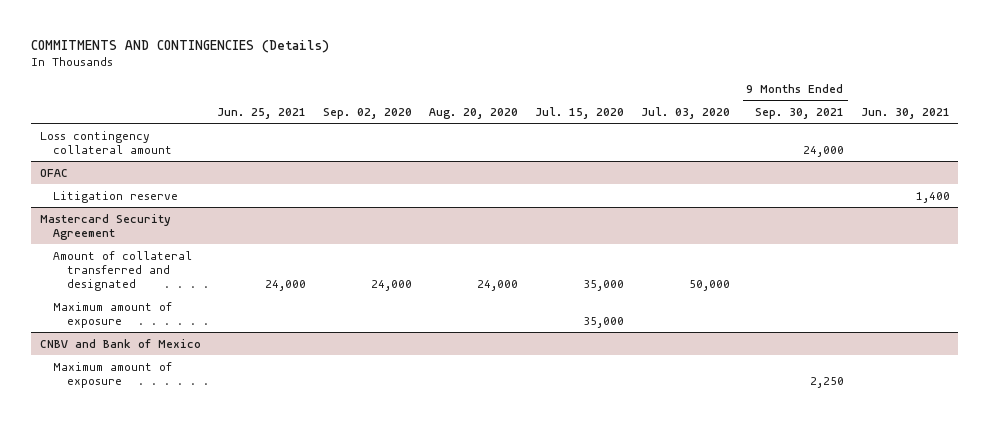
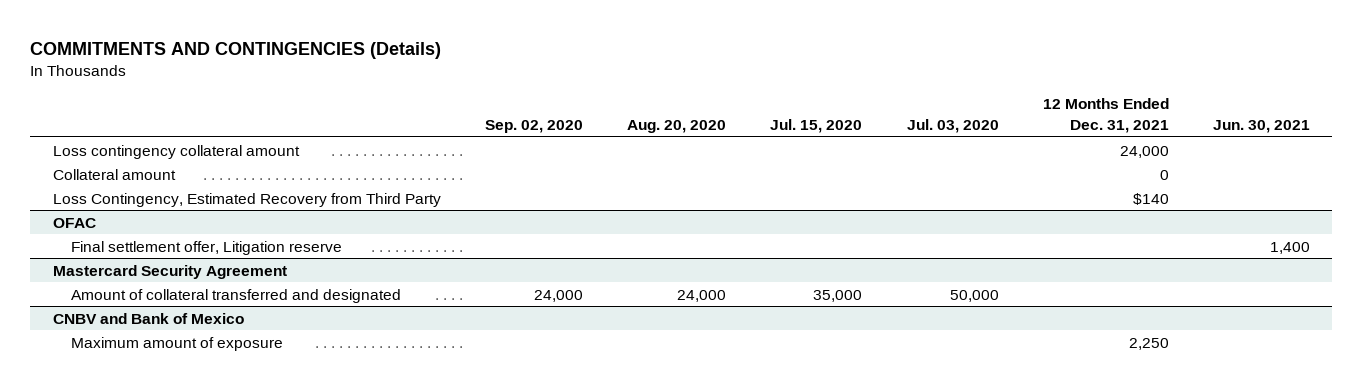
- | Jun. 25, 2021 | Sep. 02, 2020 | Aug. 20, 2020 | Jul. 15, 2020 | Jul. 03, 2020 | 9 Months Ended Sep. 30, 2021 | Jun. 30, 2021
+ | Sep. 02, 2020 | Aug. 20, 2020 | Jul. 15, 2020 | Jul. 03, 2020 | 12 Months Ended Dec. 31, 2021 | Jun. 30, 2021
+ Collateral amount | | | | | 0 |
+ Loss Contingency, Estimated Recovery from Third Party | | | | | $140 |
@ OFAC
- Litigation reserve | | | | | | | 1,400
+ Final settlement offer, Litigation reserve | | | | | | 1,400
@ Mastercard Security Agreement
- Maximum amount of exposure | | | | 35,000 | | |

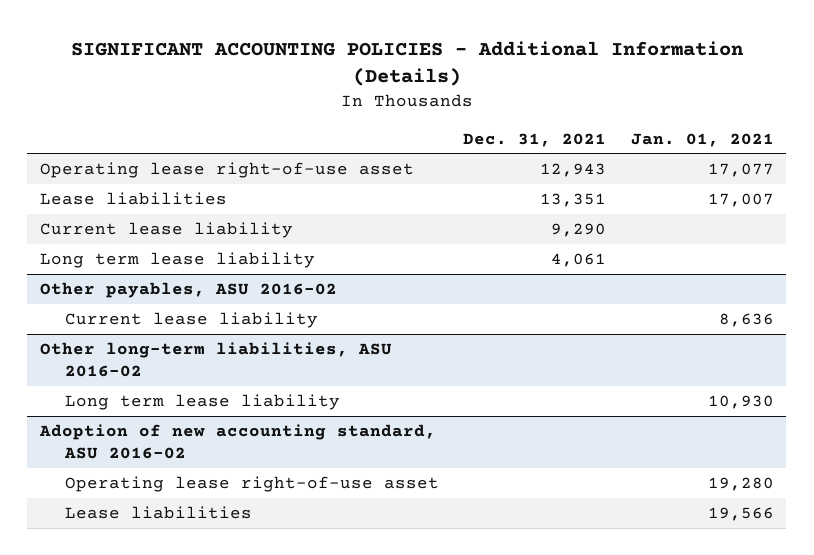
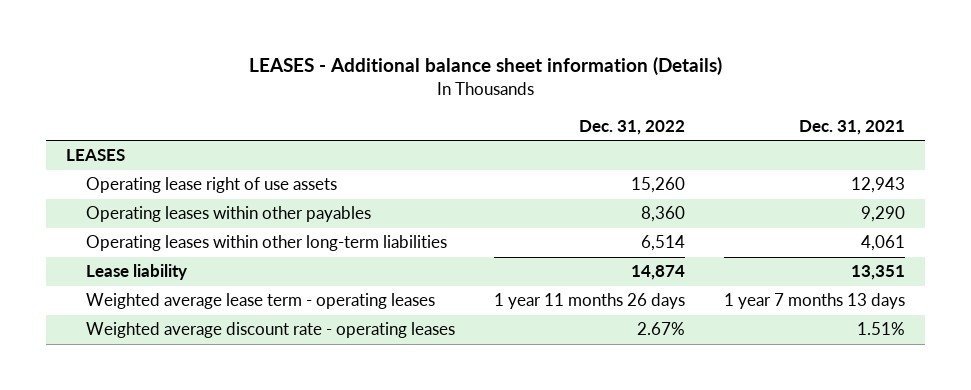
- SIGNIFICANT ACCOUNTING POLICIES - Additional Information (Details)
+ LEASES - Additional balance sheet information (Details)
- | Dec. 31, 2021 | Jan. 01, 2021
+ | Dec. 31, 2022 | Dec. 31, 2021
- Operating lease right-of-use asset | 12,943 | 17,077
- Lease liabilities | 13,351 | 17,007
- Current lease liability | 9,290 |
- Long term lease liability | 4,061 |
- Other payables, ASU 2016-02
- Current lease liability | | 8,636
- Other long-term liabilities, ASU 2016-02
- Long term lease liability | | 10,930
- Adoption of new accounting standard, ASU 2016-02
- Operating lease right-of-use asset | | 19,280
- Lease liabilities | | 19,566
+ LEASES
+ Operating lease right of use assets | 15,260 | 12,943
+ Operating leases within other payables | 8,360 | 9,290
+ Operating leases within other long-term liabilities | 6,514 | 4,061
+ Lease liability | 14,874 | 13,351
+ Weighted average lease term - operating leases | 1 year 11 months 26 days | 1 year 7 months 13 days
+ Weighted average discount rate - operating leases | 2.67% | 1.51%

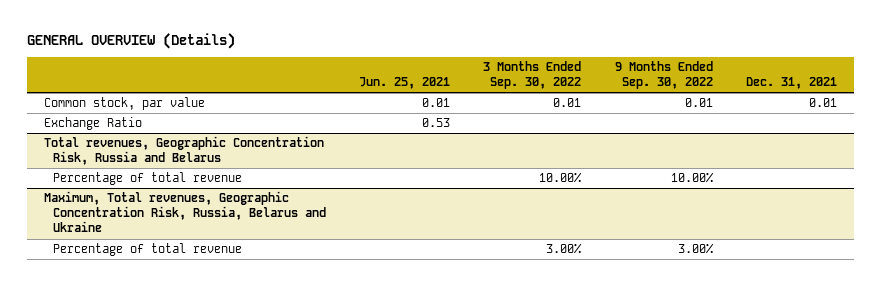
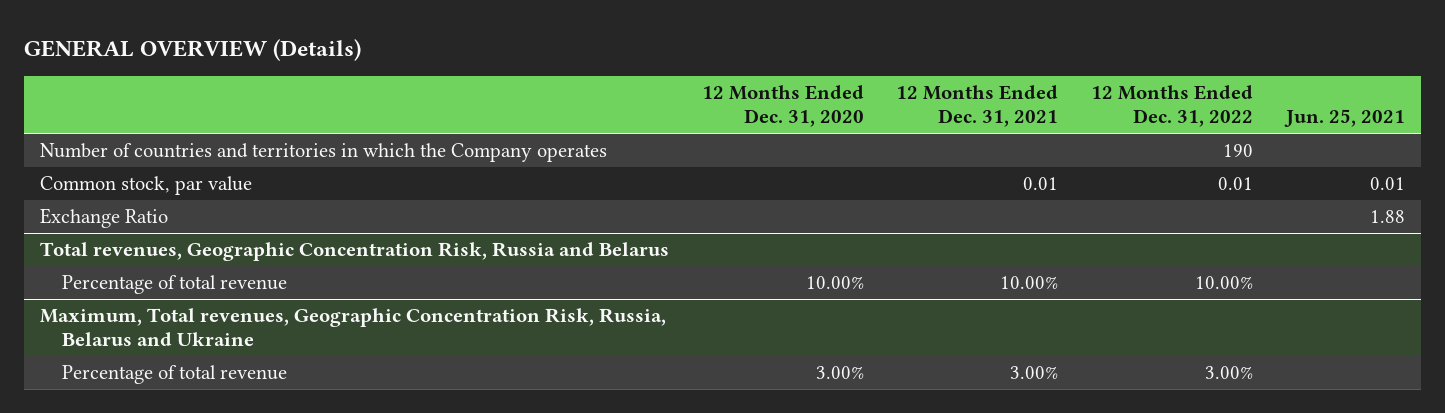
- | Jun. 25, 2021 | 3 Months Ended Sep. 30, 2022 | 9 Months Ended Sep. 30, 2022 | Dec. 31, 2021
+ | 12 Months Ended Dec. 31, 2020 | 12 Months Ended Dec. 31, 2021 | 12 Months Ended Dec. 31, 2022 | Jun. 25, 2021
+ Number of countries and territories in which the Company operates | | | 190 |
- Exchange Ratio | 0.53 | | |
+ Exchange Ratio | | | | 1.88

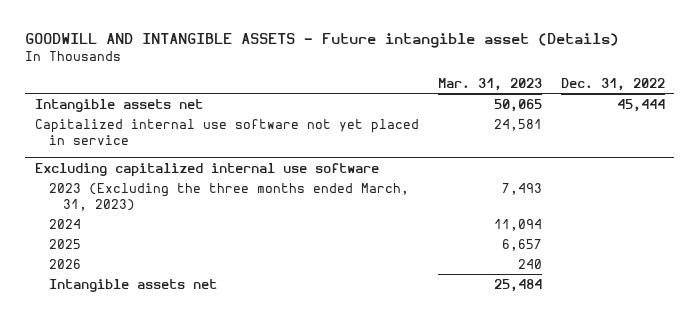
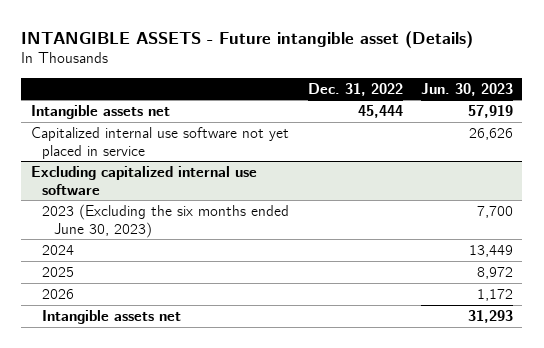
- GOODWILL AND INTANGIBLE ASSETS - Future intangible asset (Details)
+ INTANGIBLE ASSETS - Future intangible asset (Details)
- | Mar. 31, 2023 | Dec. 31, 2022
+ | Dec. 31, 2022 | Jun. 30, 2023
@ Excluding capitalized internal use software
- 2023 (Excluding the three months ended March, 31, 2023) | 7,493 |
+ 2023 (Excluding the six months ended June 30, 2023) | | 7,700

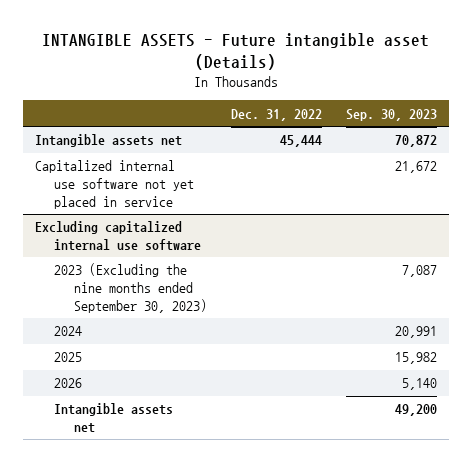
- | Dec. 31, 2022 | Jun. 30, 2023
+ | Dec. 31, 2022 | Sep. 30, 2023
@ Excluding capitalized internal use software
- 2023 (Excluding the six months ended June 30, 2023) | | 7,700
+ 2023 (Excluding the nine months ended September 30, 2023) | | 7,087

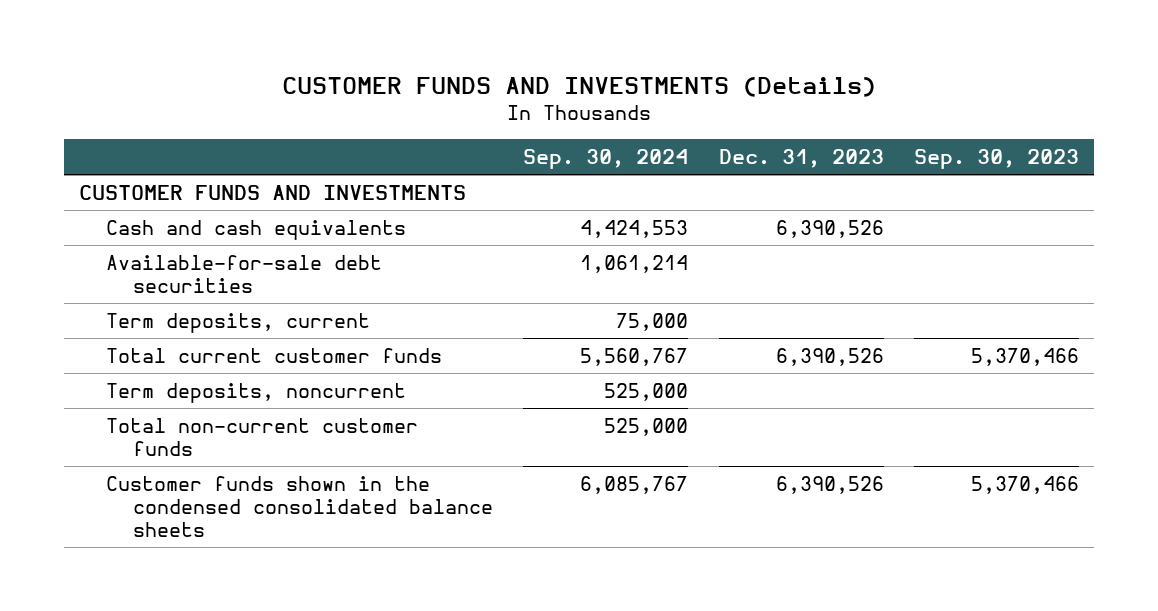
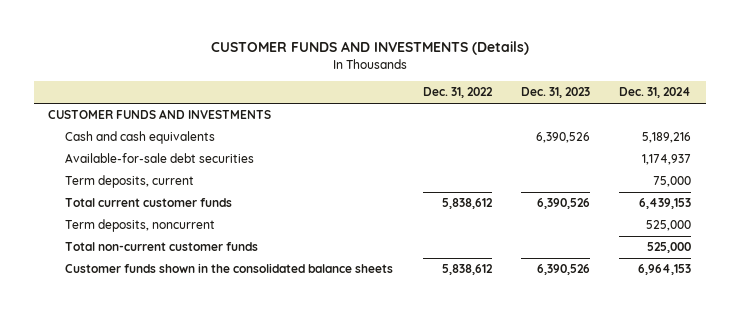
- | Sep. 30, 2024 | Dec. 31, 2023 | Sep. 30, 2023
+ | Dec. 31, 2022 | Dec. 31, 2023 | Dec. 31, 2024
- Customer funds shown in the condensed consolidated balance sheets | 6,085,767 | 6,390,526 | 5,370,466
+ Customer funds shown in the consolidated balance sheets | 5,838,612 | 6,390,526 | 6,964,153

